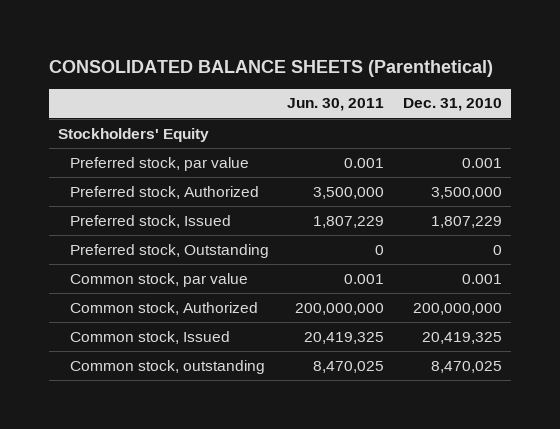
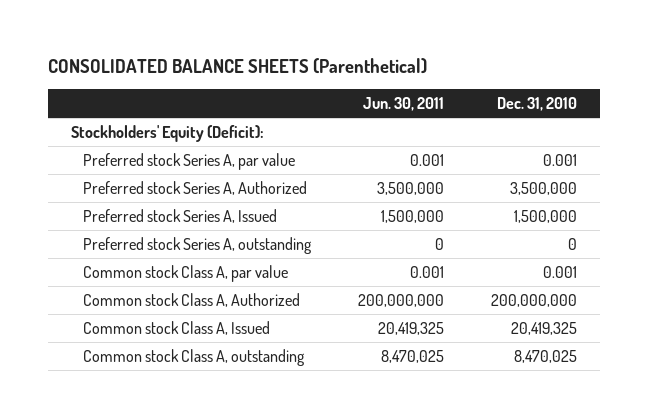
- Stockholders' Equity
- Preferred stock, par value | 0.001 | 0.001
- Preferred stock, Authorized | 3,500,000 | 3,500,000
- Preferred stock, Issued | 1,807,229 | 1,807,229
- Preferred stock, Outstanding | 0 | 0
- Common stock, par value | 0.001 | 0.001
- Common stock, Authorized | 200,000,000 | 200,000,000
- Common stock, Issued | 20,419,325 | 20,419,325
- Common stock, outstanding | 8,470,025 | 8,470,025
+ Stockholders' Equity (Deficit):
+ Preferred stock Series A, par value | 0.001 | 0.001
+ Preferred stock Series A, Authorized | 3,500,000 | 3,500,000
+ Preferred stock Series A, Issued | 1,500,000 | 1,500,000
+ Preferred stock Series A, outstanding | 0 | 0
+ Common stock Class A, par value | 0.001 | 0.001
+ Common stock Class A, Authorized | 200,000,000 | 200,000,000
+ Common stock Class A, Issued | 20,419,325 | 20,419,325
+ Common stock Class A, outstanding | 8,470,025 | 8,470,025

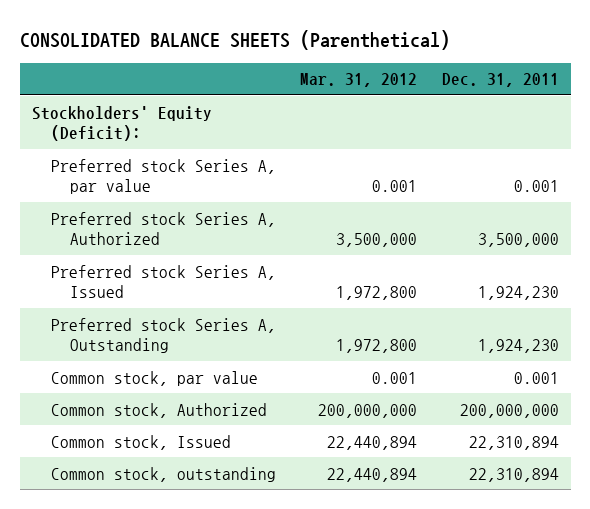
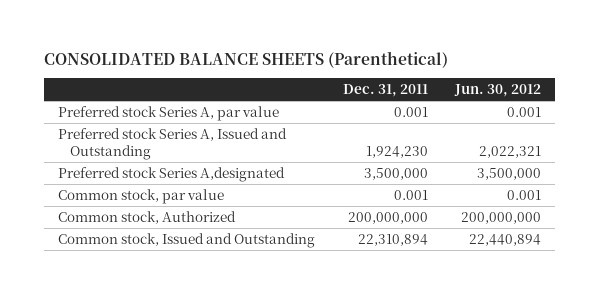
- | Mar. 31, 2012 | Dec. 31, 2011
+ | Dec. 31, 2011 | Jun. 30, 2012
- Stockholders' Equity (Deficit):
- Preferred stock Series A, Authorized | 3,500,000 | 3,500,000
- Preferred stock Series A, Issued | 1,972,800 | 1,924,230
- Preferred stock Series A, Outstanding | 1,972,800 | 1,924,230
+ Preferred stock Series A, Issued and Outstanding | 1,924,230 | 2,022,321
+ Preferred stock Series A,designated | 3,500,000 | 3,500,000
- Common stock, Issued | 22,440,894 | 22,310,894
- Common stock, outstanding | 22,440,894 | 22,310,894
+ Common stock, Issued and Outstanding | 22,310,894 | 22,440,894

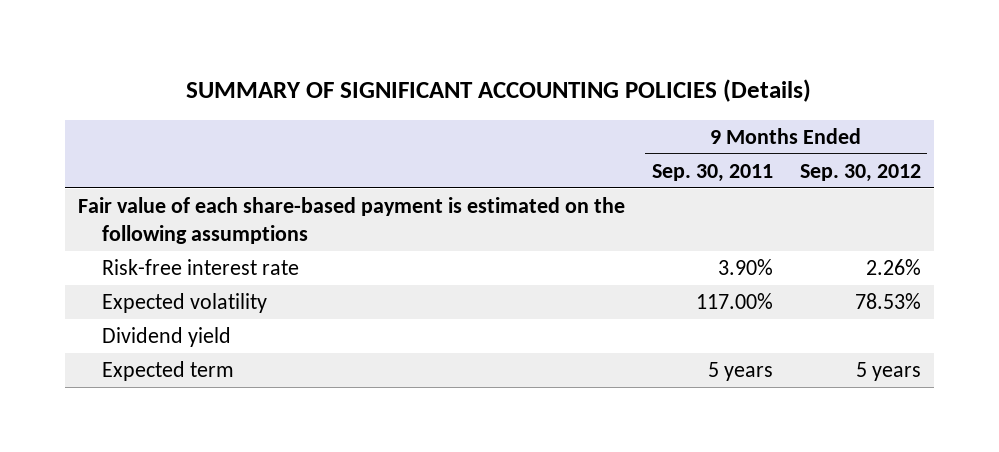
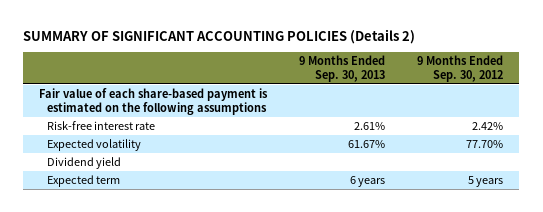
- SUMMARY OF SIGNIFICANT ACCOUNTING POLICIES (Details)
+ SUMMARY OF SIGNIFICANT ACCOUNTING POLICIES (Details 2)
- | 9 Months Ended Sep. 30, 2011 | 9 Months Ended Sep. 30, 2012
+ | 9 Months Ended Sep. 30, 2013 | 9 Months Ended Sep. 30, 2012
- Risk-free interest rate | 3.90% | 2.26%
- Expected volatility | 117.00% | 78.53%
+ Risk-free interest rate | 2.61% | 2.42%
+ Expected volatility | 61.67% | 77.70%

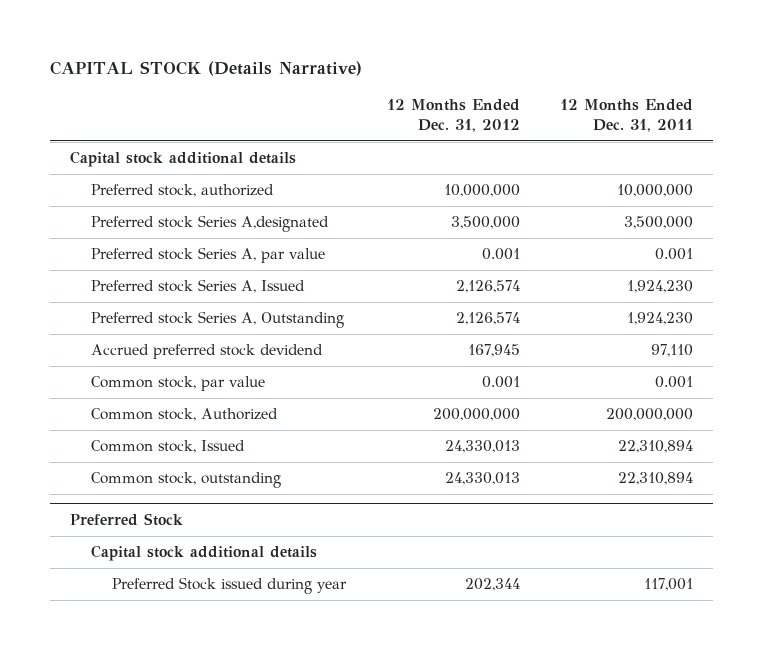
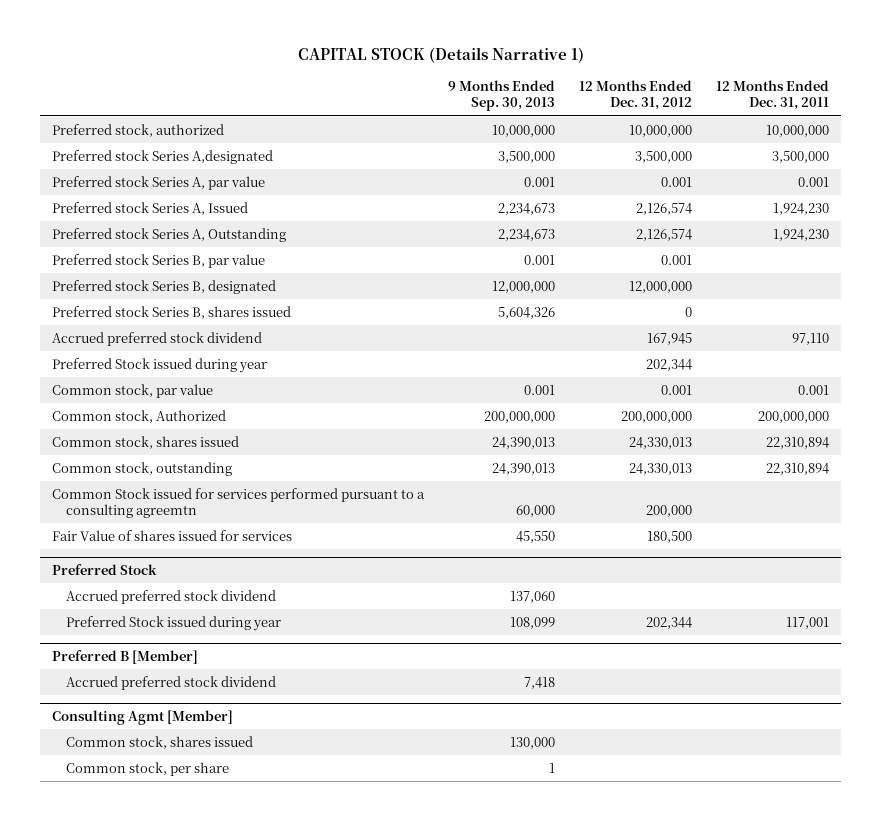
- CAPITAL STOCK (Details Narrative)
+ CAPITAL STOCK (Details Narrative 1)
- | 12 Months Ended Dec. 31, 2012 | 12 Months Ended Dec. 31, 2011
+ | 9 Months Ended Sep. 30, 2013 | 12 Months Ended Dec. 31, 2012 | 12 Months Ended Dec. 31, 2011
- Capital stock additional details
- Accrued preferred stock devidend | 167,945 | 97,110
+ Preferred stock Series B, par value | 0.001 | 0.001 |
+ Preferred stock Series B, designated | 12,000,000 | 12,000,000 |
+ Preferred stock Series B, shares issued | 5,604,326 | 0 |
+ Accrued preferred stock dividend | | 167,945 | 97,110
+ Preferred Stock issued during year | | 202,344 |
- Common stock, Issued | 24,330,013 | 22,310,894
+ Common stock, shares issued | 24,390,013 | 24,330,013 | 22,310,894
+ Common Stock issued for services performed pursuant to a consulting agreemtn | 60,000 | 200,000 |
+ Fair Value of shares issued for services | 45,550 | 180,500 |
@ Preferred Stock
- Capital stock additional details
+ Accrued preferred stock dividend | 137,060 | |
+ Preferred B [Member]
+ Accrued preferred stock dividend | 7,418 | |
+ Consulting Agmt [Member]
+ Common stock, shares issued | 130,000 | |
+ Common stock, per share | 1 | |

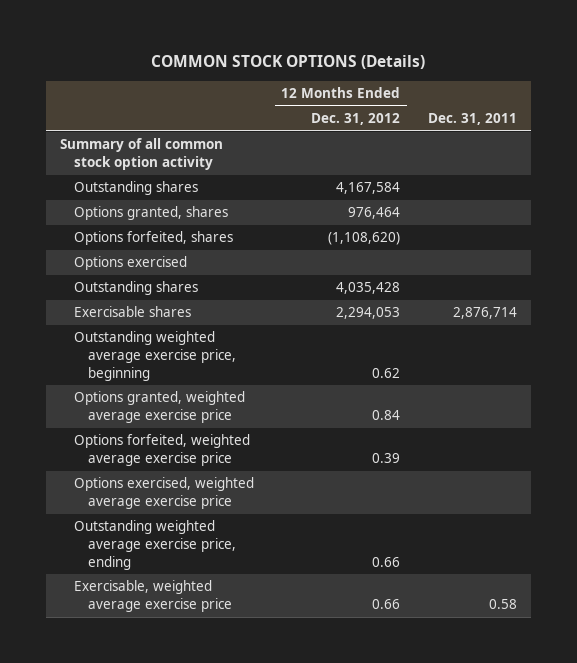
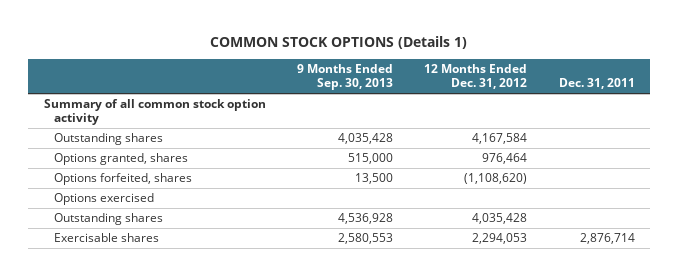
- COMMON STOCK OPTIONS (Details)
+ COMMON STOCK OPTIONS (Details 1)
- | 12 Months Ended Dec. 31, 2012 | Dec. 31, 2011
+ | 9 Months Ended Sep. 30, 2013 | 12 Months Ended Dec. 31, 2012 | Dec. 31, 2011
- Outstanding weighted average exercise price, beginning | 0.62 |
- Options granted, weighted average exercise price | 0.84 |
- Options forfeited, weighted average exercise price | 0.39 |
- Options exercised, weighted average exercise price
- Outstanding weighted average exercise price, ending | 0.66 |
- Exercisable, weighted average exercise price | 0.66 | 0.58

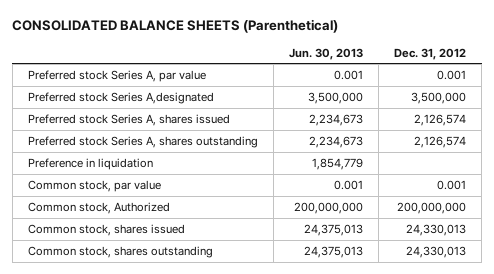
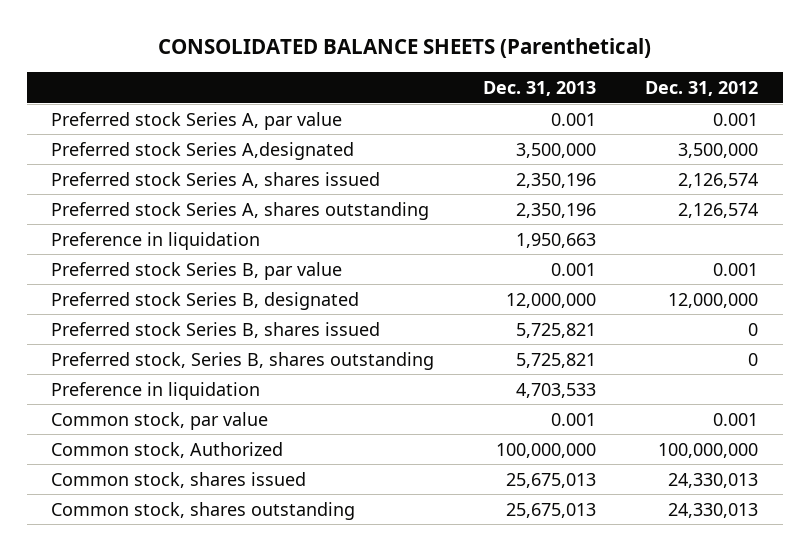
- | Jun. 30, 2013 | Dec. 31, 2012
+ | Dec. 31, 2013 | Dec. 31, 2012
+ Preferred stock Series B, par value | 0.001 | 0.001
+ Preferred stock Series B, designated | 12,000,000 | 12,000,000
+ Preferred stock Series B, shares issued | 5,725,821 | 0
+ Preferred stock, Series B, shares outstanding | 5,725,821 | 0
+ Preference in liquidation | 4,703,533 |
- Common stock, Authorized | 200,000,000 | 200,000,000
+ Common stock, Authorized | 100,000,000 | 100,000,000

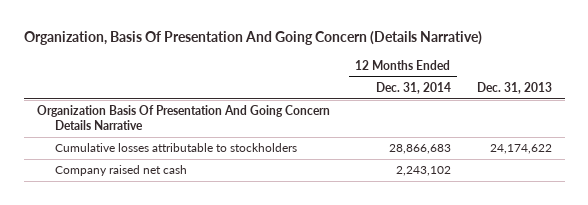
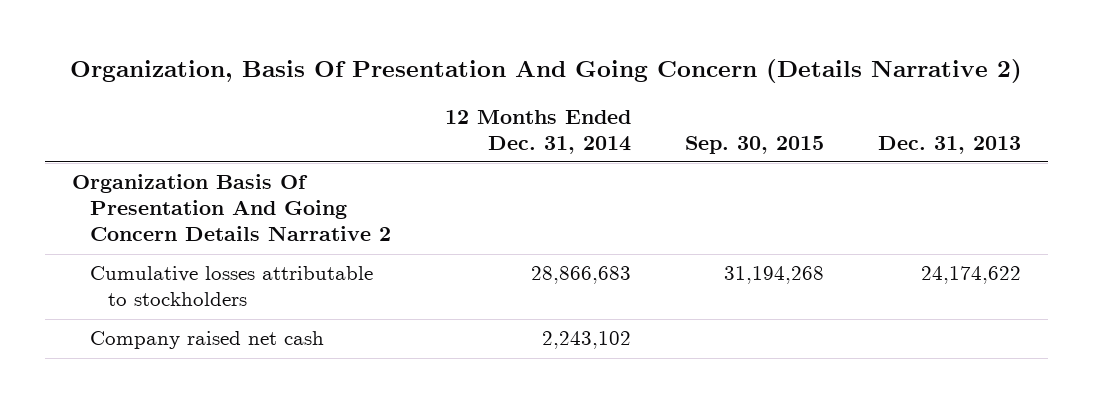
- Organization, Basis Of Presentation And Going Concern (Details Narrative)
+ Organization, Basis Of Presentation And Going Concern (Details Narrative 2)
- | 12 Months Ended Dec. 31, 2014 | Dec. 31, 2013
+ | 12 Months Ended Dec. 31, 2014 | Sep. 30, 2015 | Dec. 31, 2013
- Organization Basis Of Presentation And Going Concern Details Narrative
+ Organization Basis Of Presentation And Going Concern Details Narrative 2

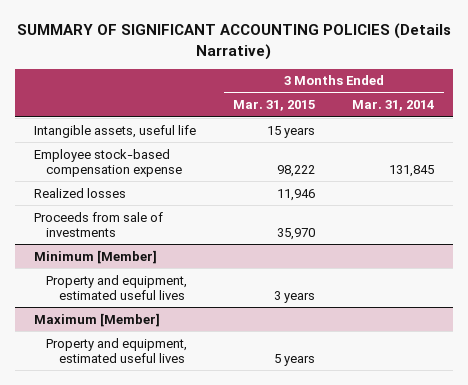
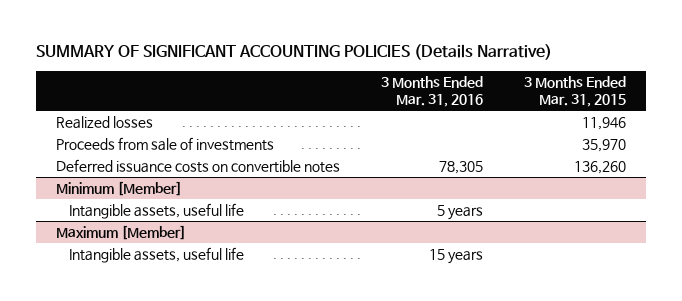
- | 3 Months Ended Mar. 31, 2015 | 3 Months Ended Mar. 31, 2014
+ | 3 Months Ended Mar. 31, 2016 | 3 Months Ended Mar. 31, 2015
- Intangible assets, useful life | 15 years |
- Employee stock-based compensation expense | 98,222 | 131,845
+ Deferred issuance costs on convertible notes | 78,305 | 136,260
@ Minimum [Member]
- Property and equipment, estimated useful lives | 3 years |
+ Intangible assets, useful life | 5 years |
@ Maximum [Member]
- Property and equipment, estimated useful lives | 5 years |
+ Intangible assets, useful life | 15 years |

